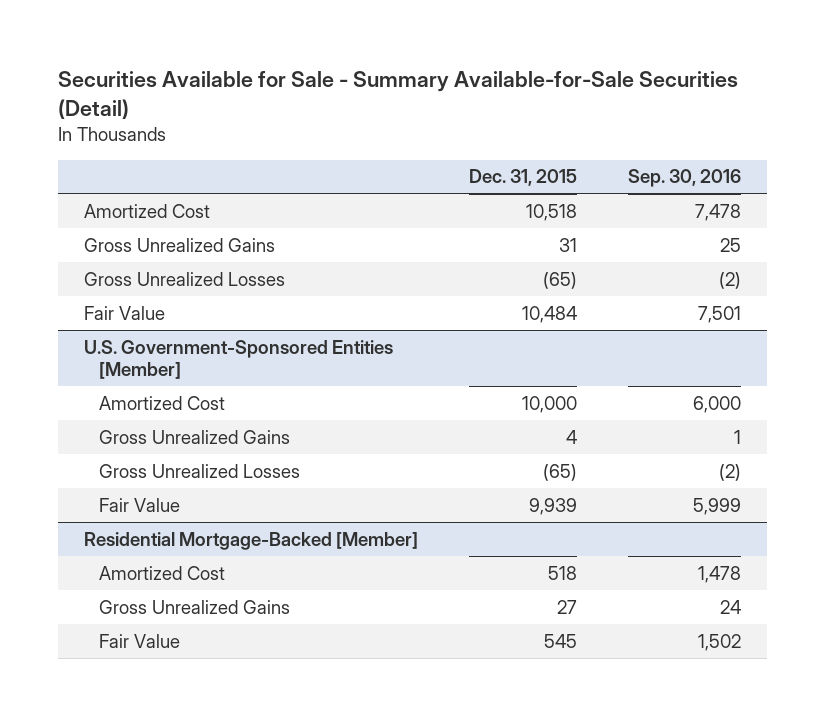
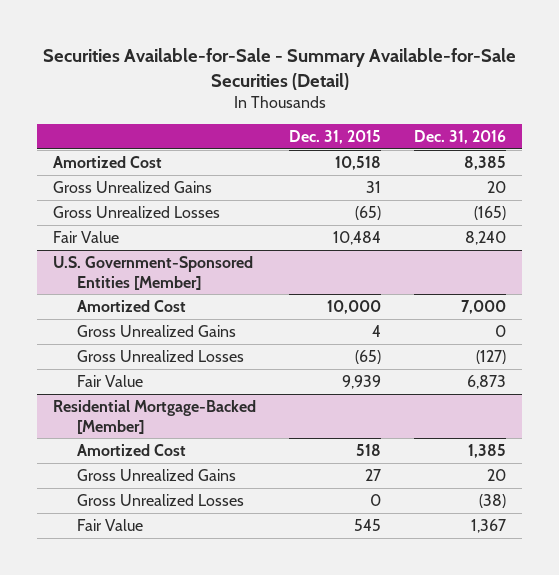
- Securities Available for Sale - Summary Available-for-Sale Securities (Detail)
+ Securities Available-for-Sale - Summary Available-for-Sale Securities (Detail)
- | Dec. 31, 2015 | Sep. 30, 2016
+ | Dec. 31, 2015 | Dec. 31, 2016
@ Residential Mortgage-Backed [Member]
+ Gross Unrealized Losses | 0 | (38)

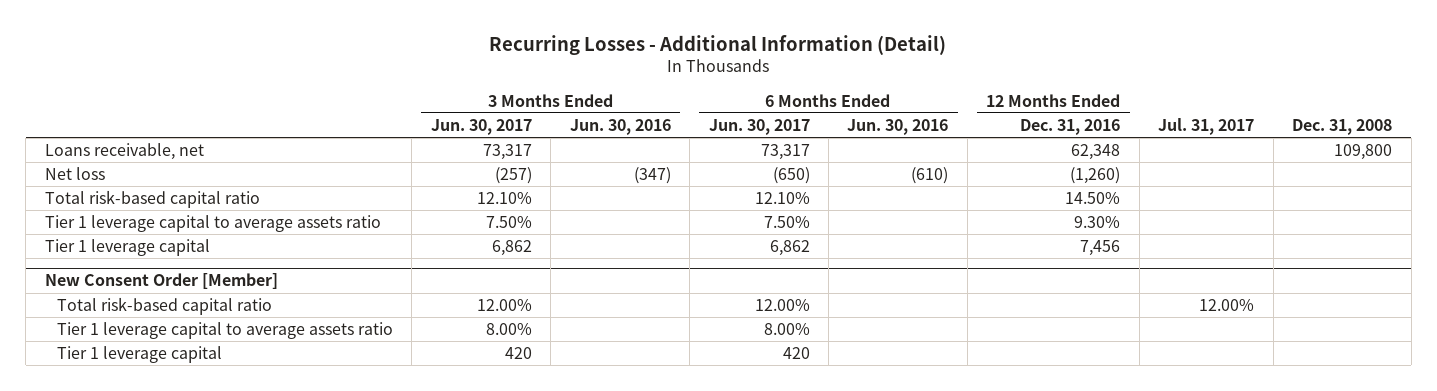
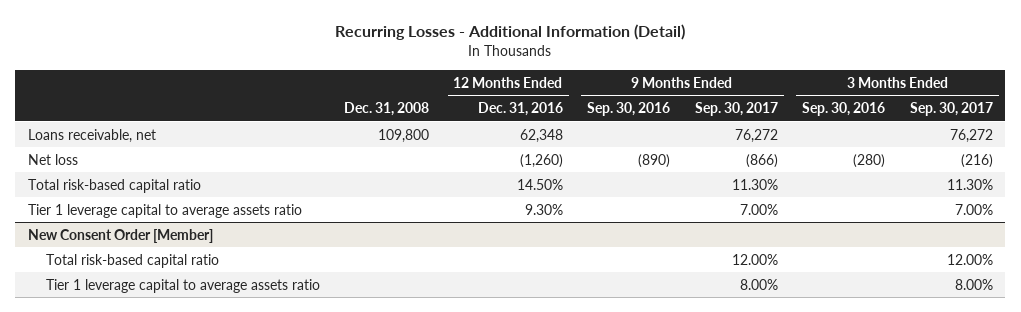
- | 3 Months Ended Jun. 30, 2017 | 3 Months Ended Jun. 30, 2016 | 6 Months Ended Jun. 30, 2017 | 6 Months Ended Jun. 30, 2016 | 12 Months Ended Dec. 31, 2016 | Jul. 31, 2017 | Dec. 31, 2008
+ | Dec. 31, 2008 | 12 Months Ended Dec. 31, 2016 | 9 Months Ended Sep. 30, 2016 | 9 Months Ended Sep. 30, 2017 | 3 Months Ended Sep. 30, 2016 | 3 Months Ended Sep. 30, 2017
- Tier 1 leverage capital | 6,862 | | 6,862 | | 7,456 | |
@ New Consent Order [Member]
- Tier 1 leverage capital | 420 | | 420 | | | |

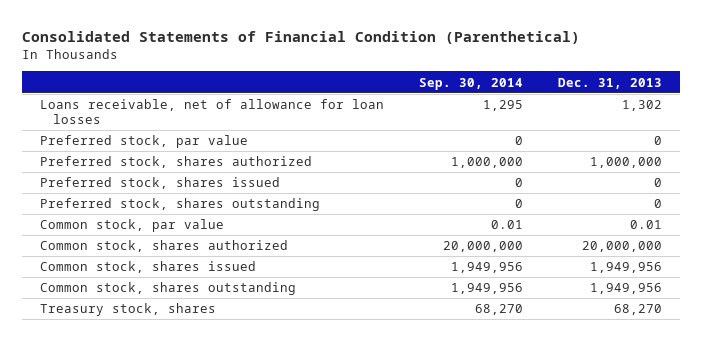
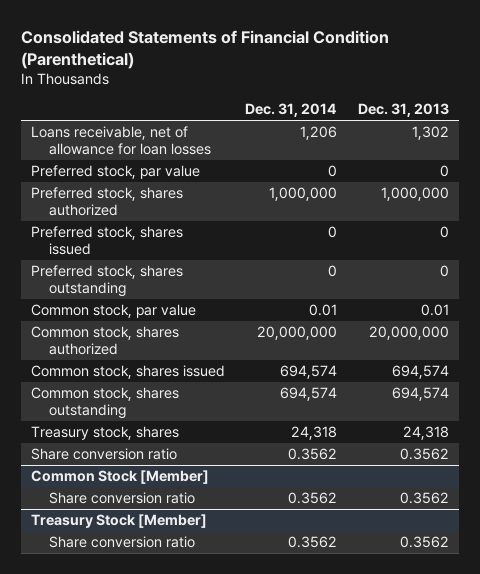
- | Sep. 30, 2014 | Dec. 31, 2013
+ | Dec. 31, 2014 | Dec. 31, 2013
- Common stock, shares issued | 1,949,956 | 1,949,956
- Common stock, shares outstanding | 1,949,956 | 1,949,956
- Treasury stock, shares | 68,270 | 68,270
+ Common stock, shares issued | 694,574 | 694,574
+ Common stock, shares outstanding | 694,574 | 694,574
+ Treasury stock, shares | 24,318 | 24,318
+ Share conversion ratio | 0.3562 | 0.3562
+ Common Stock [Member]
+ Share conversion ratio | 0.3562 | 0.3562
+ Treasury Stock [Member]
+ Share conversion ratio | 0.3562 | 0.3562

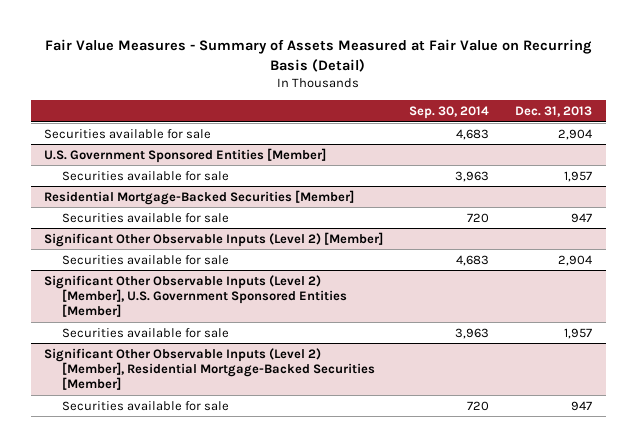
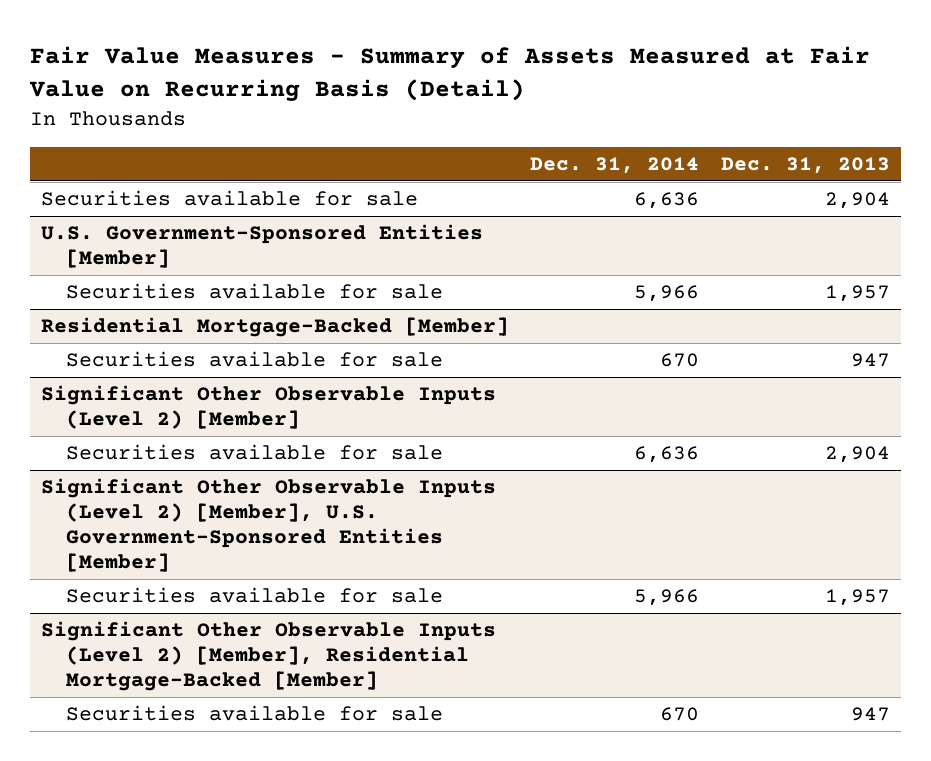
- | Sep. 30, 2014 | Dec. 31, 2013
+ | Dec. 31, 2014 | Dec. 31, 2013
- U.S. Government Sponsored Entities [Member]
+ U.S. Government-Sponsored Entities [Member]
- Residential Mortgage-Backed Securities [Member]
+ Residential Mortgage-Backed [Member]
- Significant Other Observable Inputs (Level 2) [Member], U.S. Government Sponsored Entities [Member]
+ Significant Other Observable Inputs (Level 2) [Member], U.S. Government-Sponsored Entities [Member]
- Significant Other Observable Inputs (Level 2) [Member], Residential Mortgage-Backed Securities [Member]
+ Significant Other Observable Inputs (Level 2) [Member], Residential Mortgage-Backed [Member]

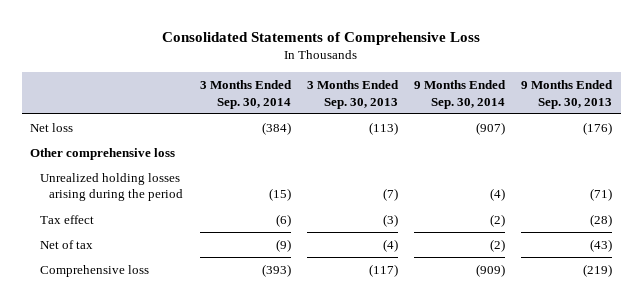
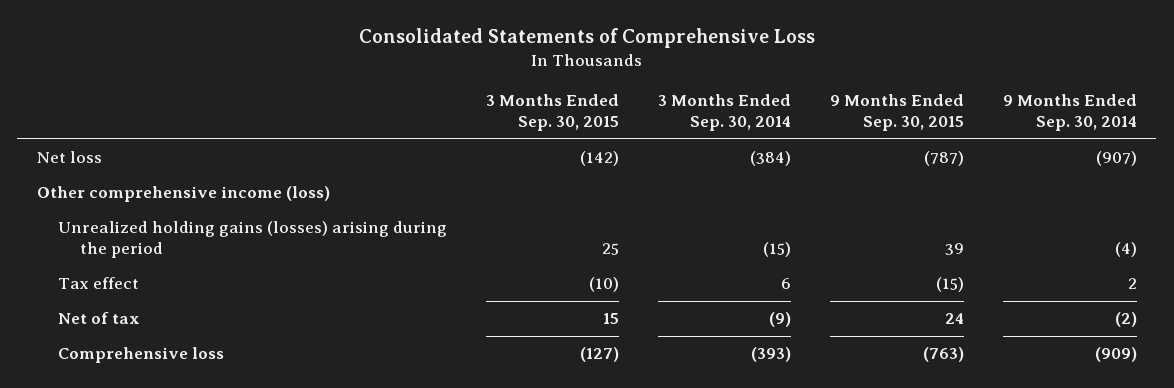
- | 3 Months Ended Sep. 30, 2014 | 3 Months Ended Sep. 30, 2013 | 9 Months Ended Sep. 30, 2014 | 9 Months Ended Sep. 30, 2013
+ | 3 Months Ended Sep. 30, 2015 | 3 Months Ended Sep. 30, 2014 | 9 Months Ended Sep. 30, 2015 | 9 Months Ended Sep. 30, 2014
- Other comprehensive loss
- Unrealized holding losses arising during the period | (15) | (7) | (4) | (71)
- Tax effect | (6) | (3) | (2) | (28)
+ Other comprehensive income (loss)
+ Unrealized holding gains (losses) arising during the period | 25 | (15) | 39 | (4)
+ Tax effect | (10) | 6 | (15) | 2

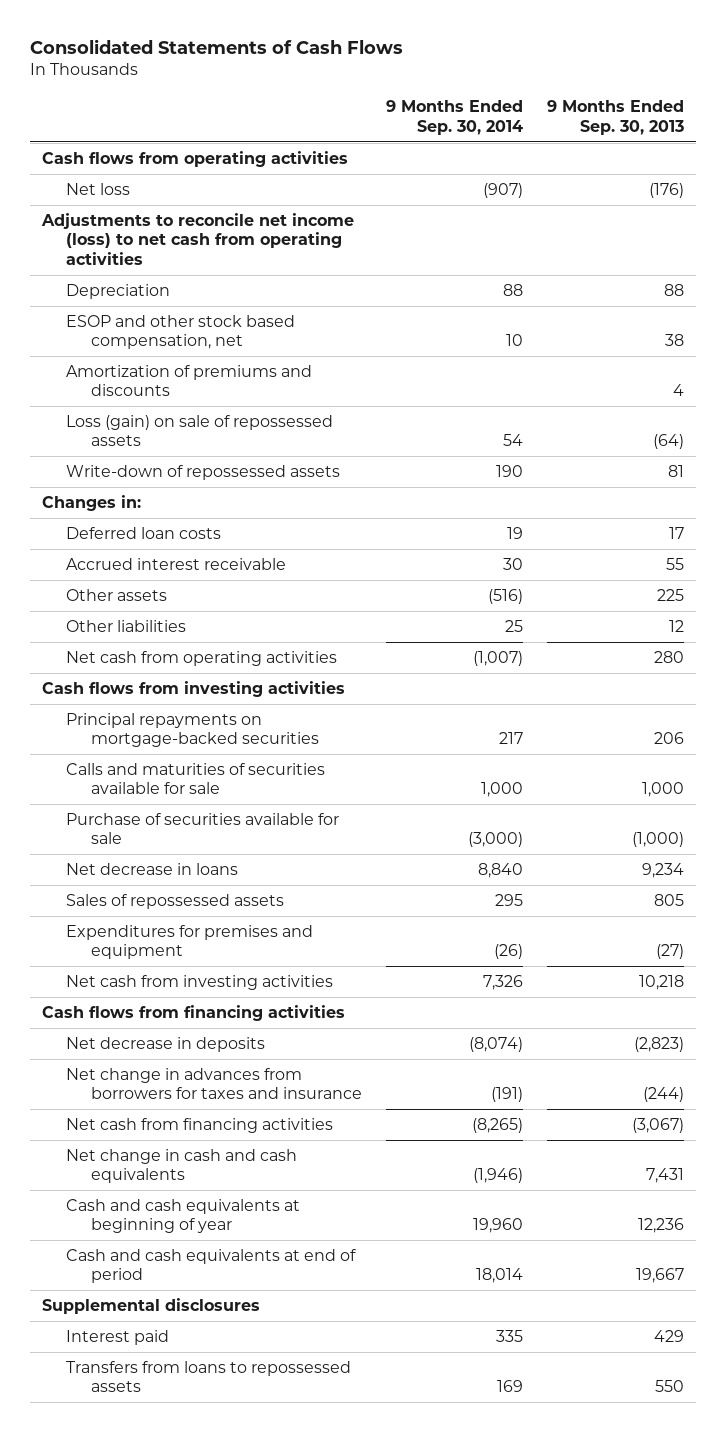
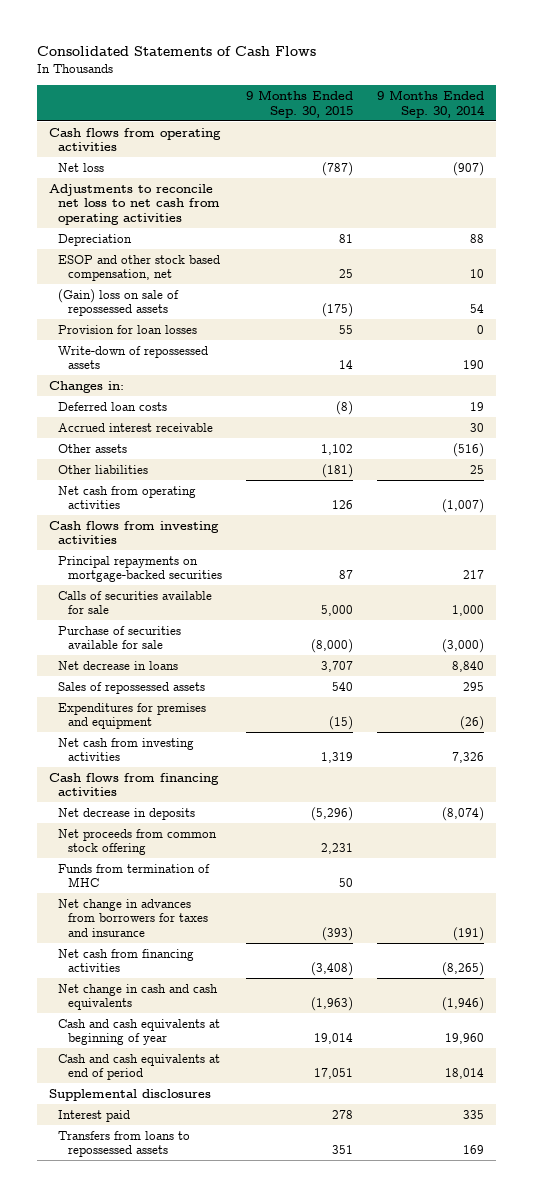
- | 9 Months Ended Sep. 30, 2014 | 9 Months Ended Sep. 30, 2013
+ | 9 Months Ended Sep. 30, 2015 | 9 Months Ended Sep. 30, 2014
- Adjustments to reconcile net income (loss) to net cash from operating activities
+ Adjustments to reconcile net loss to net cash from operating activities
- Amortization of premiums and discounts | | 4
- Loss (gain) on sale of repossessed assets | 54 | (64)
+ (Gain) loss on sale of repossessed assets | (175) | 54
+ Provision for loan losses | 55 | 0
- Calls and maturities of securities available for sale | 1,000 | 1,000
+ Calls of securities available for sale | 5,000 | 1,000
+ Net proceeds from common stock offering | 2,231 |
+ Funds from termination of MHC | 50 |

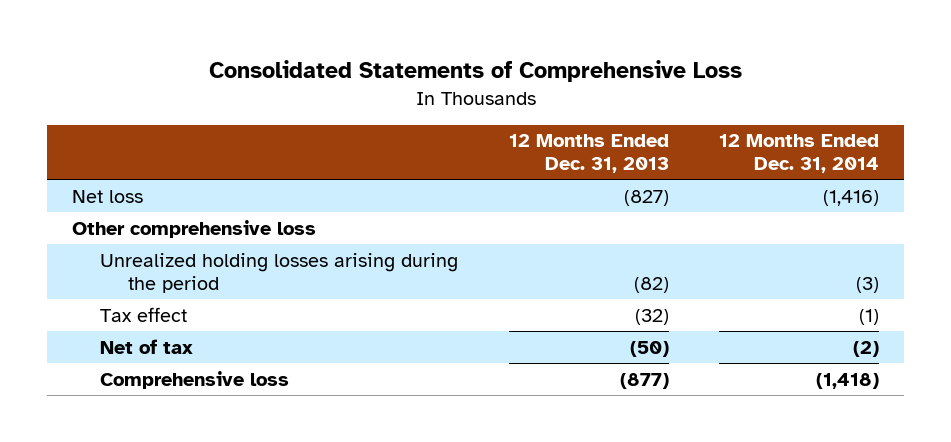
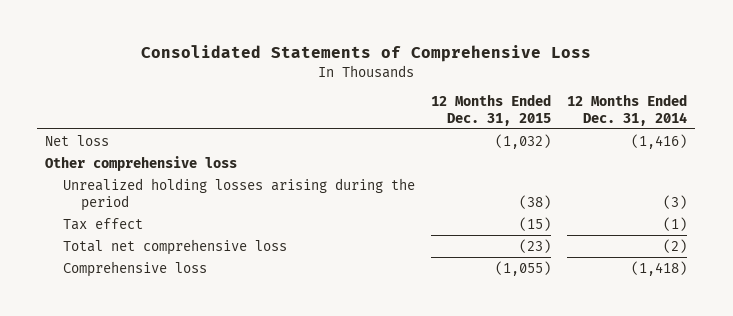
- | 12 Months Ended Dec. 31, 2013 | 12 Months Ended Dec. 31, 2014
+ | 12 Months Ended Dec. 31, 2015 | 12 Months Ended Dec. 31, 2014
- Net of tax | (50) | (2)
+ Total net comprehensive loss | (23) | (2)

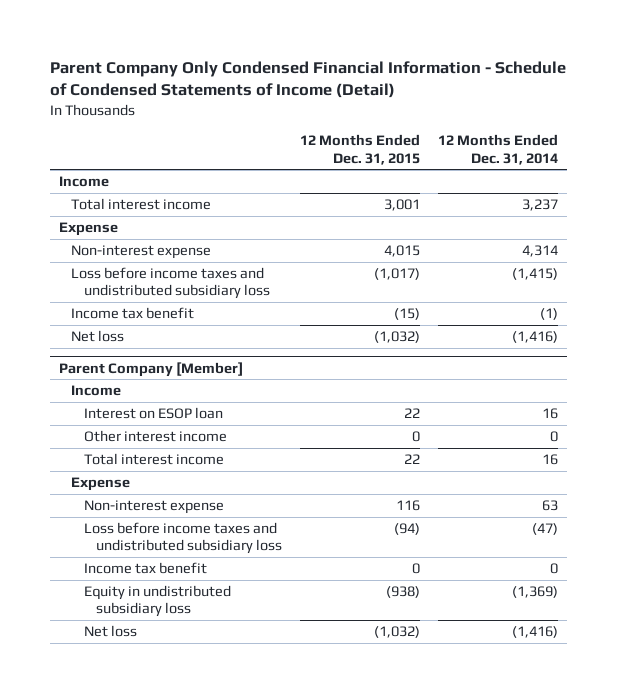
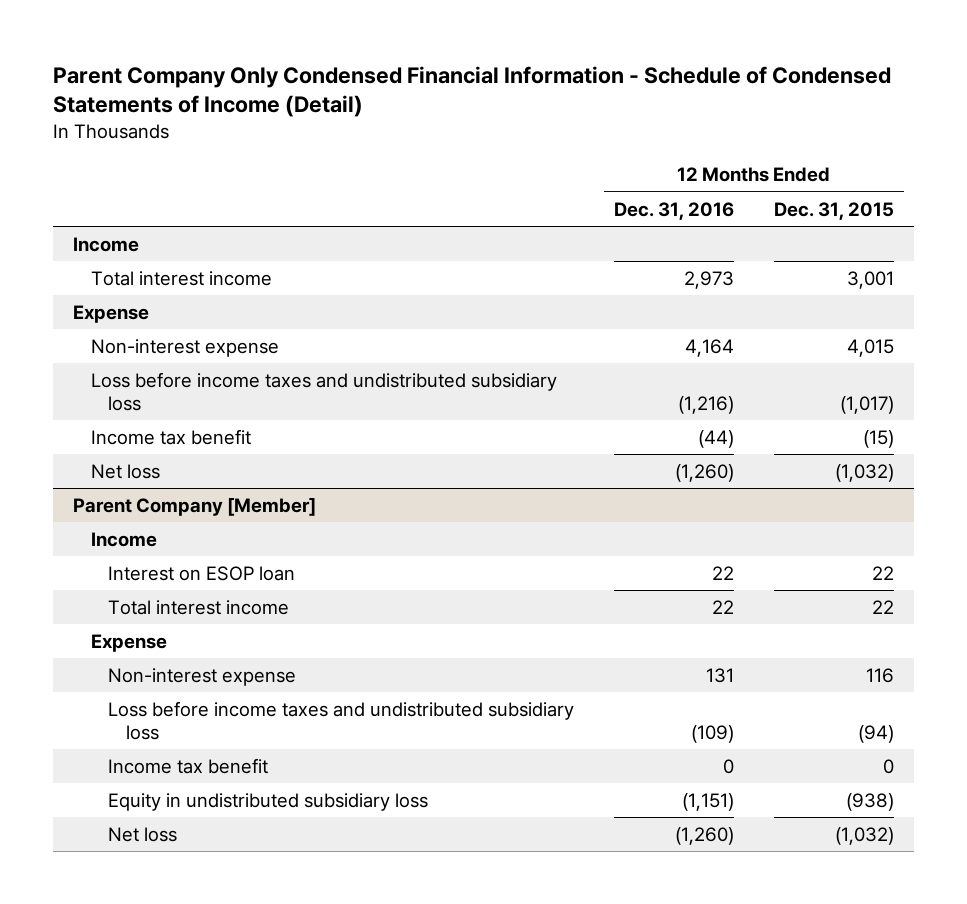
- | 12 Months Ended Dec. 31, 2015 | 12 Months Ended Dec. 31, 2014
+ | 12 Months Ended Dec. 31, 2016 | 12 Months Ended Dec. 31, 2015
@ Parent Company [Member]
- Other interest income | 0 | 0

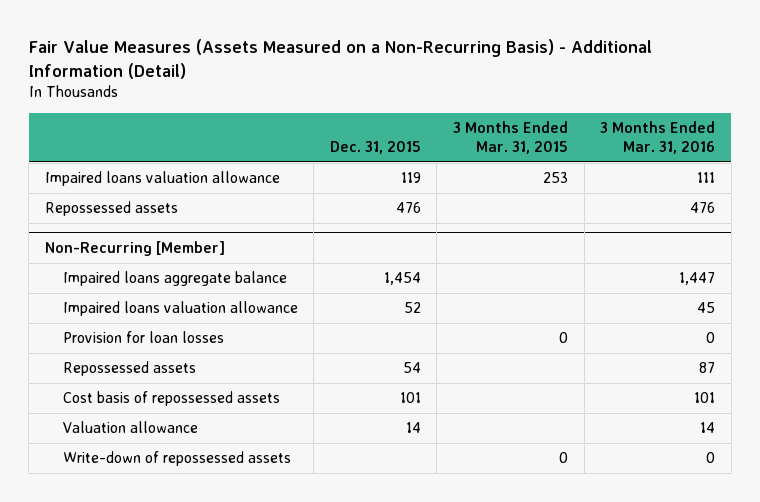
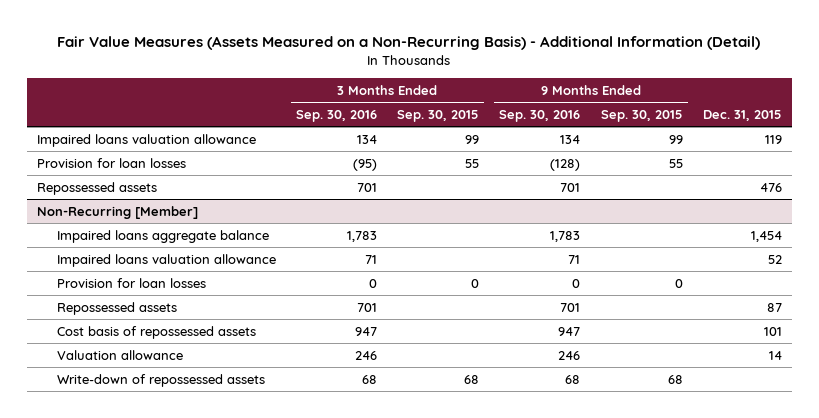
- | Dec. 31, 2015 | 3 Months Ended Mar. 31, 2015 | 3 Months Ended Mar. 31, 2016
+ | 3 Months Ended Sep. 30, 2016 | 3 Months Ended Sep. 30, 2015 | 9 Months Ended Sep. 30, 2016 | 9 Months Ended Sep. 30, 2015 | Dec. 31, 2015
+ Provision for loan losses | (95) | 55 | (128) | 55 |
@ Non-Recurring [Member]
- Repossessed assets | 54 | | 87
+ Repossessed assets | 701 | | 701 | | 87

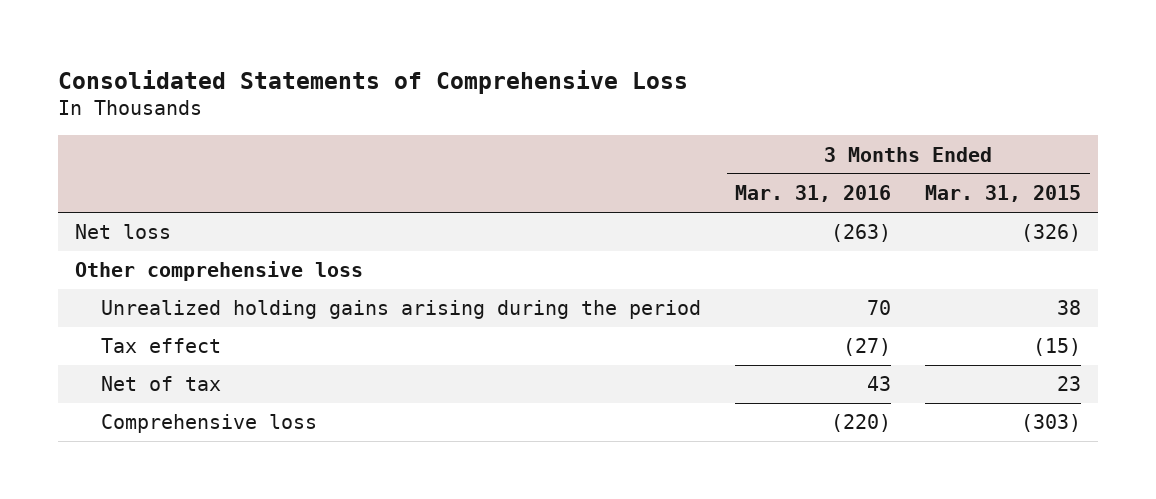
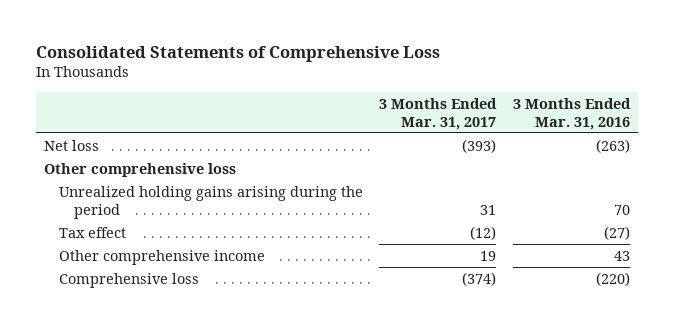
- | 3 Months Ended Mar. 31, 2016 | 3 Months Ended Mar. 31, 2015
+ | 3 Months Ended Mar. 31, 2017 | 3 Months Ended Mar. 31, 2016
- Net of tax | 43 | 23
+ Other comprehensive income | 19 | 43

